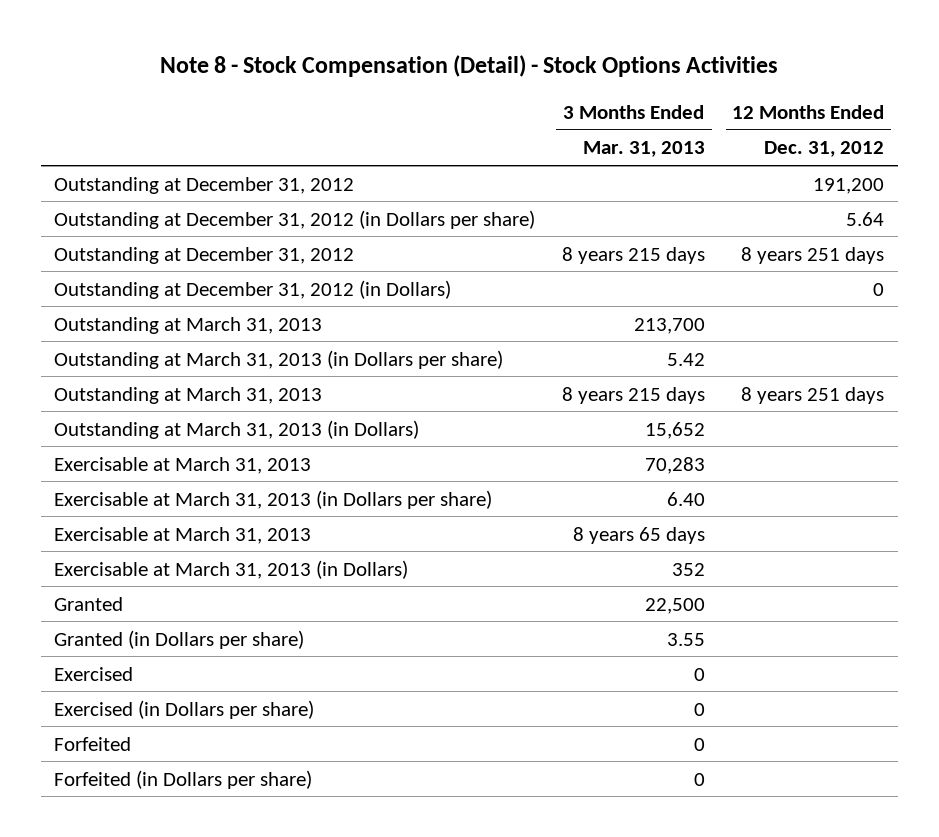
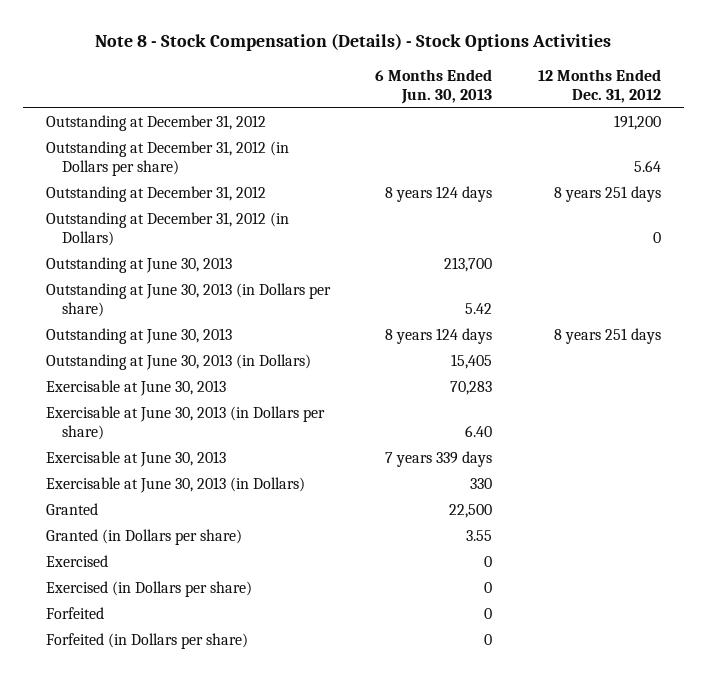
- Note 8 - Stock Compensation (Detail) - Stock Options Activities
+ Note 8 - Stock Compensation (Details) - Stock Options Activities
- | 3 Months Ended Mar. 31, 2013 | 12 Months Ended Dec. 31, 2012
+ | 6 Months Ended Jun. 30, 2013 | 12 Months Ended Dec. 31, 2012
- Outstanding at March 31, 2013 | 213,700 |
- Outstanding at March 31, 2013 (in Dollars per share) | 5.42 |
- Outstanding at March 31, 2013 | 8 years 215 days | 8 years 251 days
- Outstanding at March 31, 2013 (in Dollars) | 15,652 |
- Exercisable at March 31, 2013 | 70,283 |
- Exercisable at March 31, 2013 (in Dollars per share) | 6.40 |
- Exercisable at March 31, 2013 | 8 years 65 days |
- Exercisable at March 31, 2013 (in Dollars) | 352 |
+ Outstanding at June 30, 2013 | 213,700 |
+ Outstanding at June 30, 2013 (in Dollars per share) | 5.42 |
+ Outstanding at June 30, 2013 | 8 years 124 days | 8 years 251 days
+ Outstanding at June 30, 2013 (in Dollars) | 15,405 |
+ Exercisable at June 30, 2013 | 70,283 |
+ Exercisable at June 30, 2013 (in Dollars per share) | 6.40 |
+ Exercisable at June 30, 2013 | 7 years 339 days |
+ Exercisable at June 30, 2013 (in Dollars) | 330 |

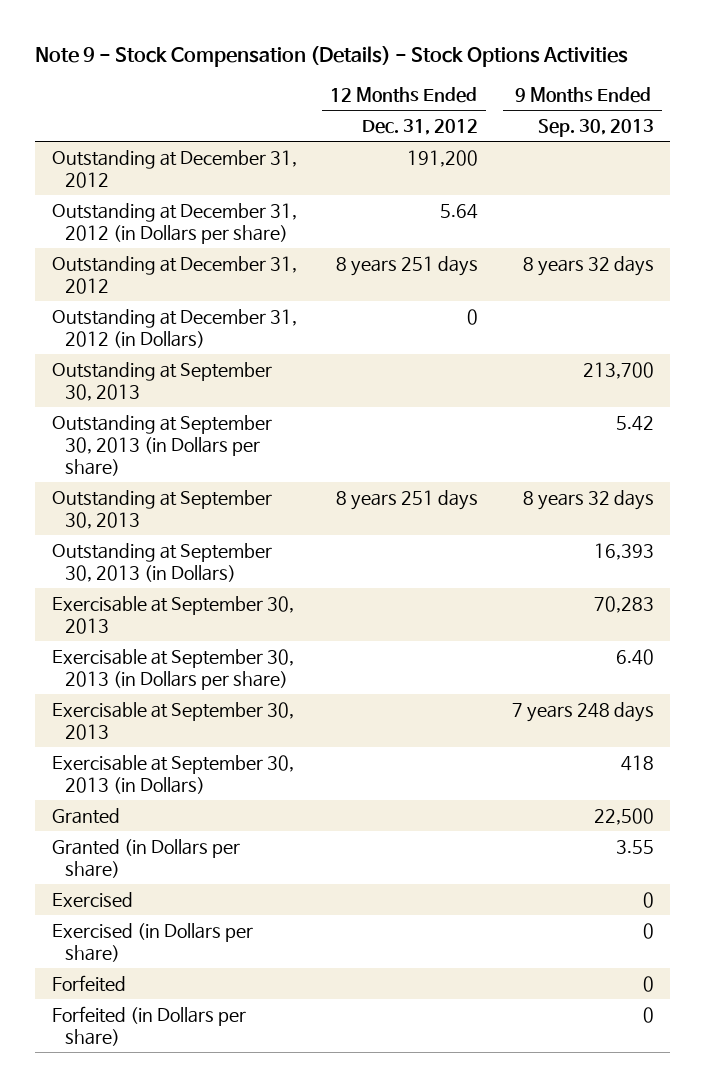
- Note 8 - Stock Compensation (Details) - Stock Options Activities
+ Note 9 - Stock Compensation (Details) - Stock Options Activities
- | 6 Months Ended Jun. 30, 2013 | 12 Months Ended Dec. 31, 2012
+ | 12 Months Ended Dec. 31, 2012 | 9 Months Ended Sep. 30, 2013
- Outstanding at June 30, 2013 | 213,700 |
- Outstanding at June 30, 2013 (in Dollars per share) | 5.42 |
- Outstanding at June 30, 2013 | 8 years 124 days | 8 years 251 days
- Outstanding at June 30, 2013 (in Dollars) | 15,405 |
- Exercisable at June 30, 2013 | 70,283 |
- Exercisable at June 30, 2013 (in Dollars per share) | 6.40 |
- Exercisable at June 30, 2013 | 7 years 339 days |
- Exercisable at June 30, 2013 (in Dollars) | 330 |
+ Outstanding at September 30, 2013 | | 213,700
+ Outstanding at September 30, 2013 (in Dollars per share) | | 5.42
+ Outstanding at September 30, 2013 | 8 years 251 days | 8 years 32 days
+ Outstanding at September 30, 2013 (in Dollars) | | 16,393
+ Exercisable at September 30, 2013 | | 70,283
+ Exercisable at September 30, 2013 (in Dollars per share) | | 6.40
+ Exercisable at September 30, 2013 | | 7 years 248 days
+ Exercisable at September 30, 2013 (in Dollars) | | 418

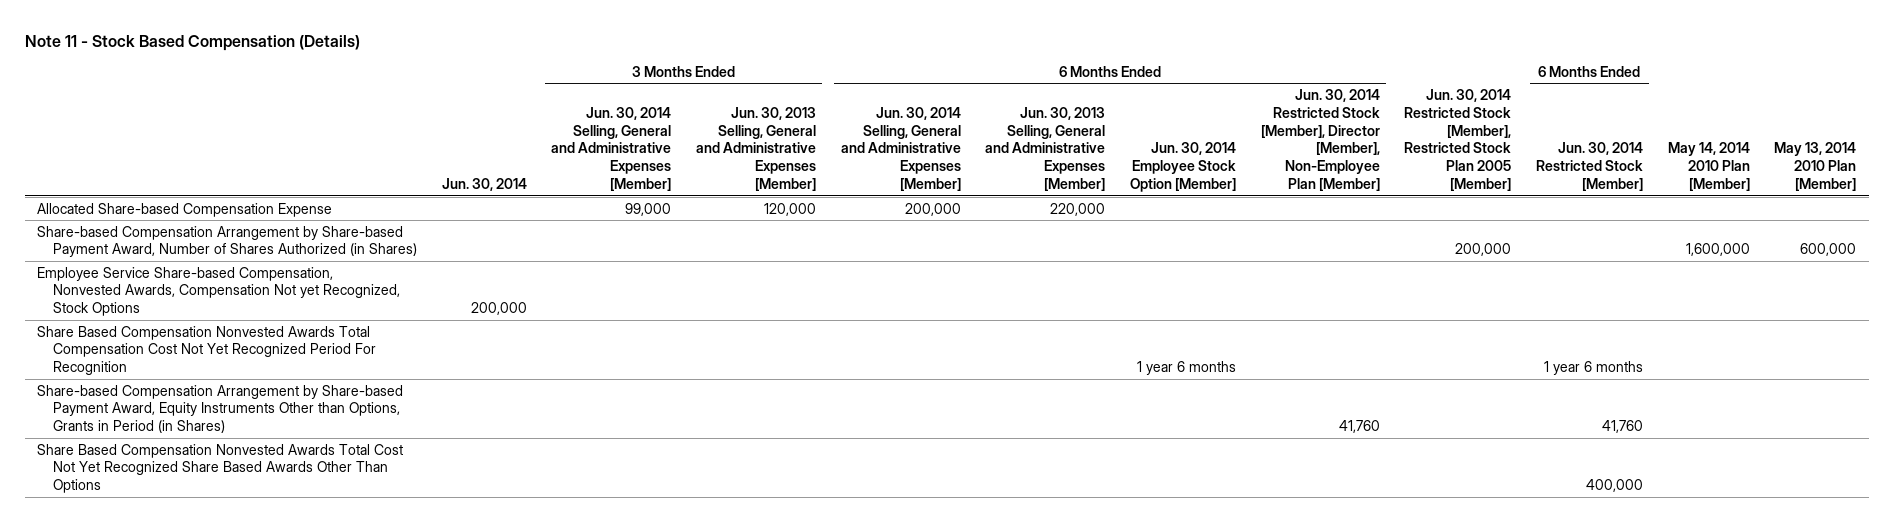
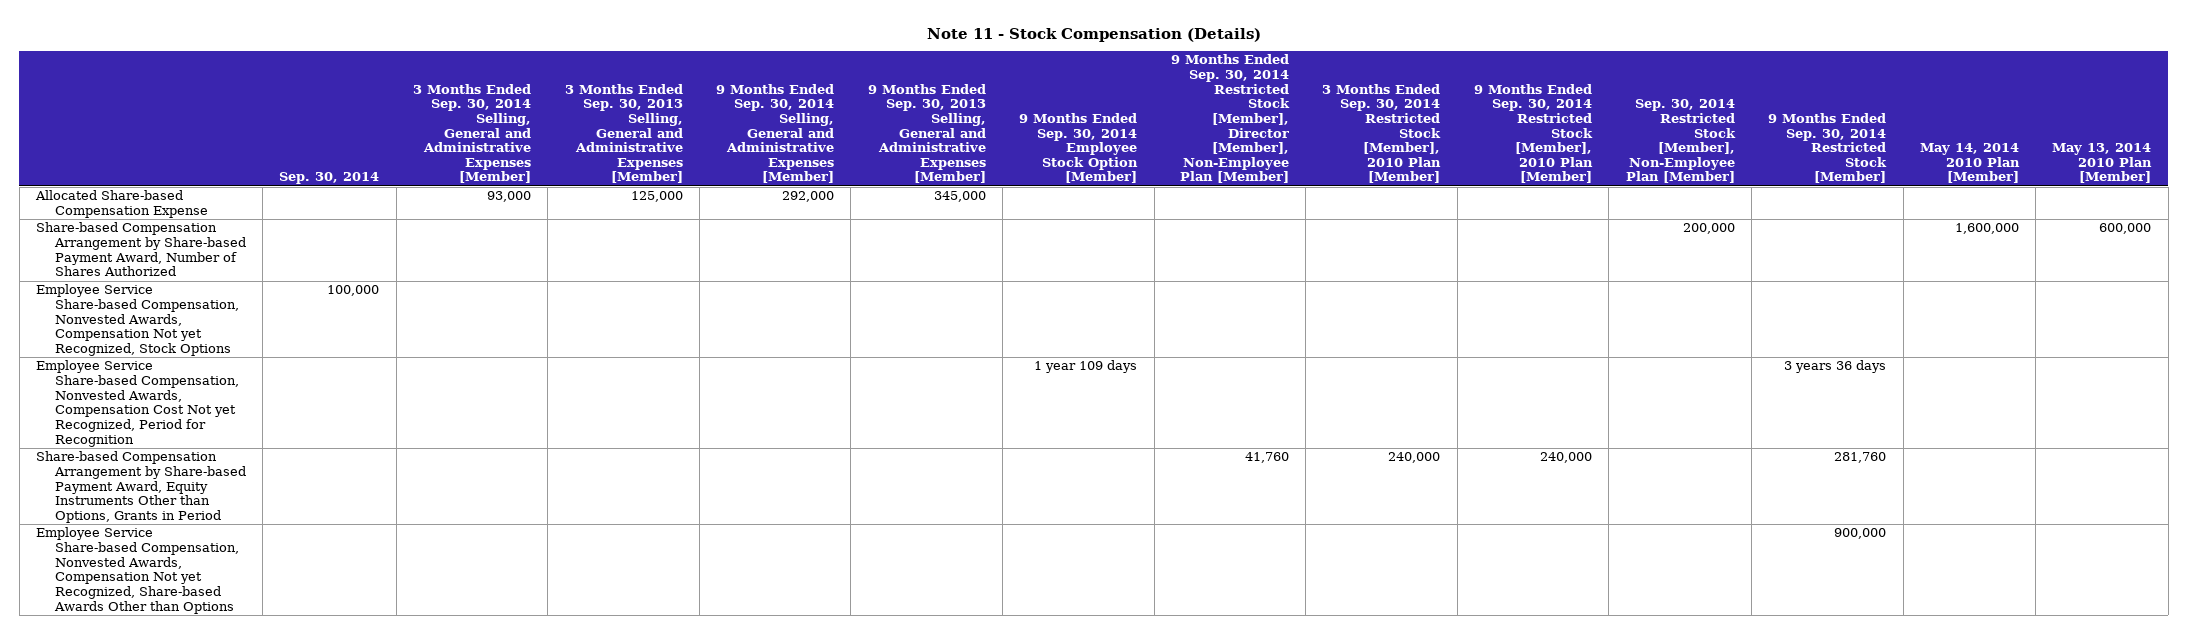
- Note 11 - Stock Based Compensation (Details)
+ Note 11 - Stock Compensation (Details)
- | Jun. 30, 2014 | 3 Months Ended Jun. 30, 2014 Selling, General and Administrative Expenses [Member] | 3 Months Ended Jun. 30, 2013 Selling, General and Administrative Expenses [Member] | 6 Months Ended Jun. 30, 2014 Selling, General and Administrative Expenses [Member] | 6 Months Ended Jun. 30, 2013 Selling, General and Administrative Expenses [Member] | 6 Months Ended Jun. 30, 2014 Employee Stock Option [Member] | 6 Months Ended Jun. 30, 2014 Restricted Stock [Member], Director [Member], Non-Employee Plan [Member] | Jun. 30, 2014 Restricted Stock [Member], Restricted Stock Plan 2005 [Member] | 6 Months Ended Jun. 30, 2014 Restricted Stock [Member] | May 14, 2014 2010 Plan [Member] | May 13, 2014 2010 Plan [Member]
+ | Sep. 30, 2014 | 3 Months Ended Sep. 30, 2014 Selling, General and Administrative Expenses [Member] | 3 Months Ended Sep. 30, 2013 Selling, General and Administrative Expenses [Member] | 9 Months Ended Sep. 30, 2014 Selling, General and Administrative Expenses [Member] | 9 Months Ended Sep. 30, 2013 Selling, General and Administrative Expenses [Member] | 9 Months Ended Sep. 30, 2014 Employee Stock Option [Member] | 9 Months Ended Sep. 30, 2014 Restricted Stock [Member], Director [Member], Non-Employee Plan [Member] | 3 Months Ended Sep. 30, 2014 Restricted Stock [Member], 2010 Plan [Member] | 9 Months Ended Sep. 30, 2014 Restricted Stock [Member], 2010 Plan [Member] | Sep. 30, 2014 Restricted Stock [Member], Non-Employee Plan [Member] | 9 Months Ended Sep. 30, 2014 Restricted Stock [Member] | May 14, 2014 2010 Plan [Member] | May 13, 2014 2010 Plan [Member]
- Share-based Compensation Arrangement by Share-based Payment Award, Number of Shares Authorized (in Shares) | | | | | | | | 200,000 | | 1,600,000 | 600,000
+ Share-based Compensation Arrangement by Share-based Payment Award, Number of Shares Authorized | | | | | | | | | | 200,000 | | 1,600,000 | 600,000
- Share Based Compensation Nonvested Awards Total Compensation Cost Not Yet Recognized Period For Recognition | | | | | | 1 year 6 months | | | 1 year 6 months | |
- Share-based Compensation Arrangement by Share-based Payment Award, Equity Instruments Other than Options, Grants in Period (in Shares) | | | | | | | 41,760 | | 41,760 | |
- Share Based Compensation Nonvested Awards Total Cost Not Yet Recognized Share Based Awards Other Than Options | | | | | | | | | 400,000 | |
+ Employee Service Share-based Compensation, Nonvested Awards, Compensation Cost Not yet Recognized, Period for Recognition | | | | | | 1 year 109 days | | | | | 3 years 36 days | |
+ Share-based Compensation Arrangement by Share-based Payment Award, Equity Instruments Other than Options, Grants in Period | | | | | | | 41,760 | 240,000 | 240,000 | | 281,760 | |
+ Employee Service Share-based Compensation, Nonvested Awards, Compensation Not yet Recognized, Share-based Awards Other than Options | | | | | | | | | | | 900,000 | |

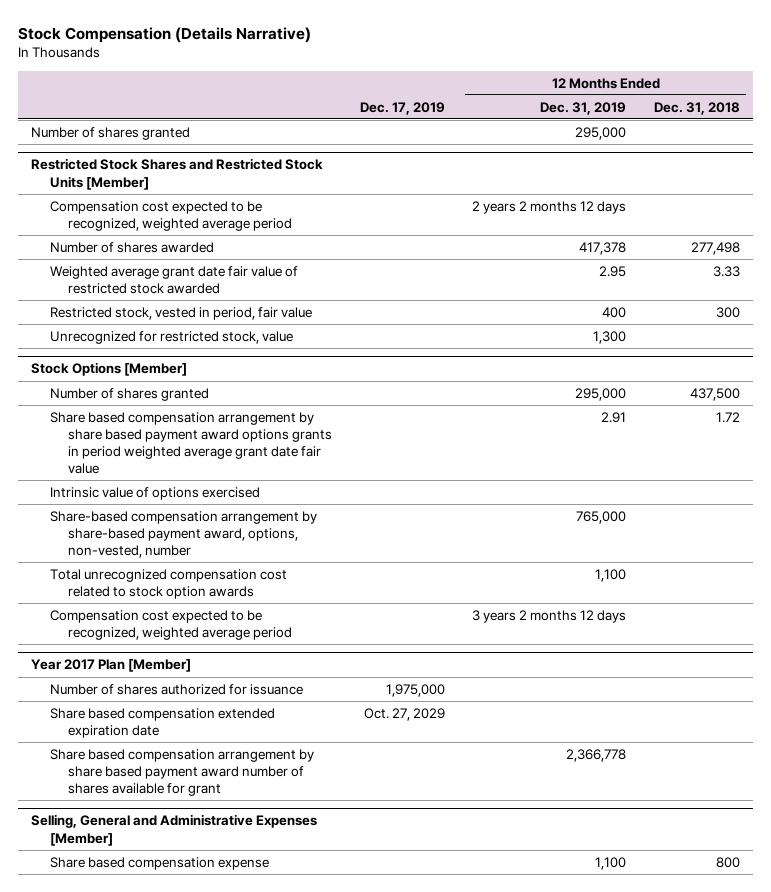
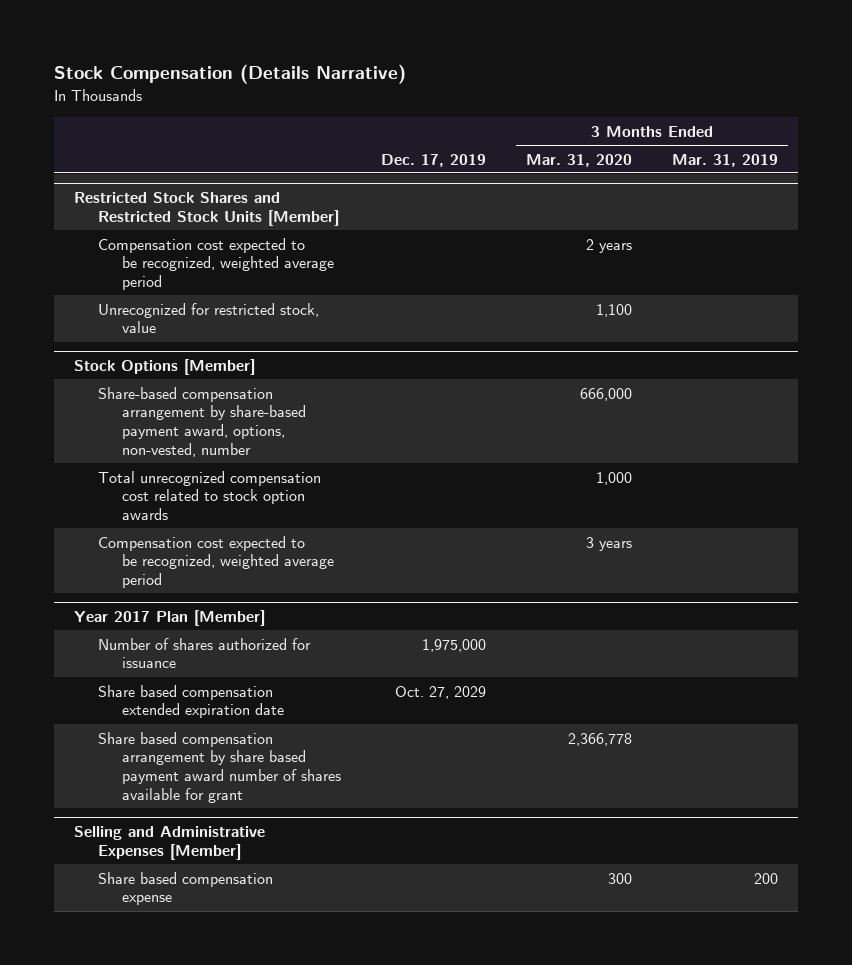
- | Dec. 17, 2019 | 12 Months Ended Dec. 31, 2019 | 12 Months Ended Dec. 31, 2018
+ | Dec. 17, 2019 | 3 Months Ended Mar. 31, 2020 | 3 Months Ended Mar. 31, 2019
- Number of shares granted | | 295,000 |
@ Restricted Stock Shares and Restricted Stock Units [Member]
- Number of shares awarded | | 417,378 | 277,498
- Weighted average grant date fair value of restricted stock awarded | | 2.95 | 3.33
- Restricted stock, vested in period, fair value | | 400 | 300
@ Stock Options [Member]
- Number of shares granted | | 295,000 | 437,500
- Share based compensation arrangement by share based payment award options grants in period weighted average grant date fair value | | 2.91 | 1.72
- Intrinsic value of options exercised
- Selling, General and Administrative Expenses [Member]
+ Selling and Administrative Expenses [Member]

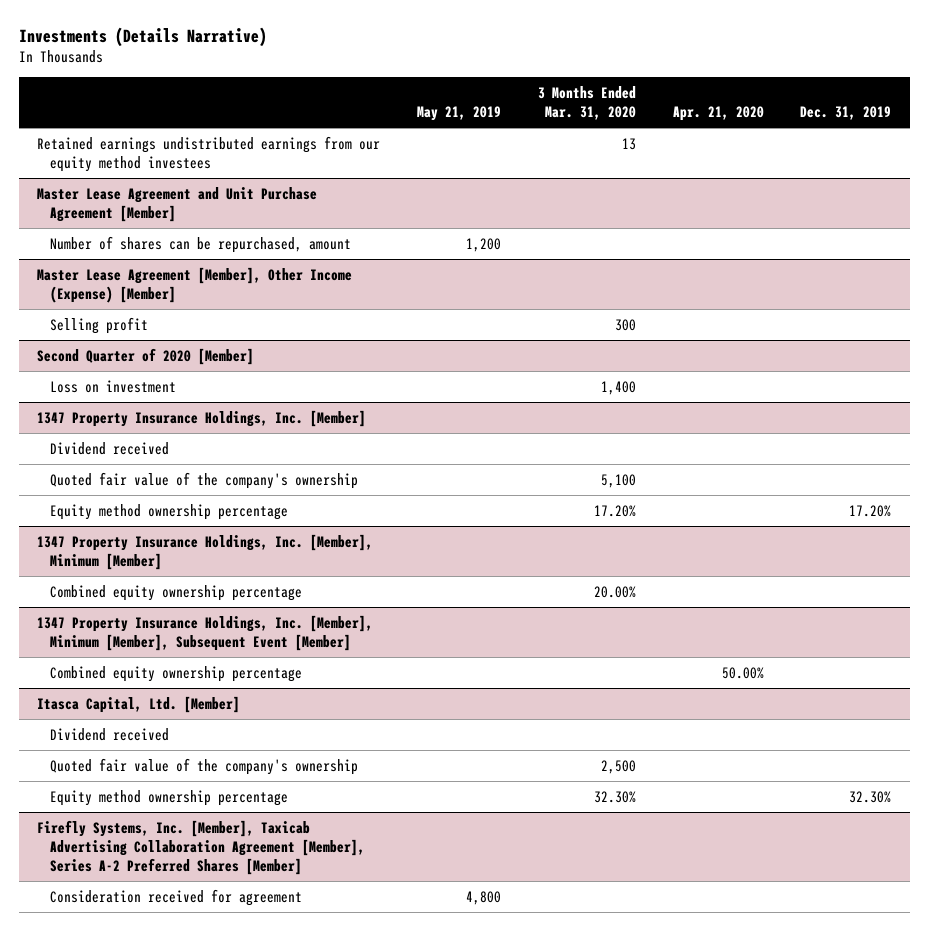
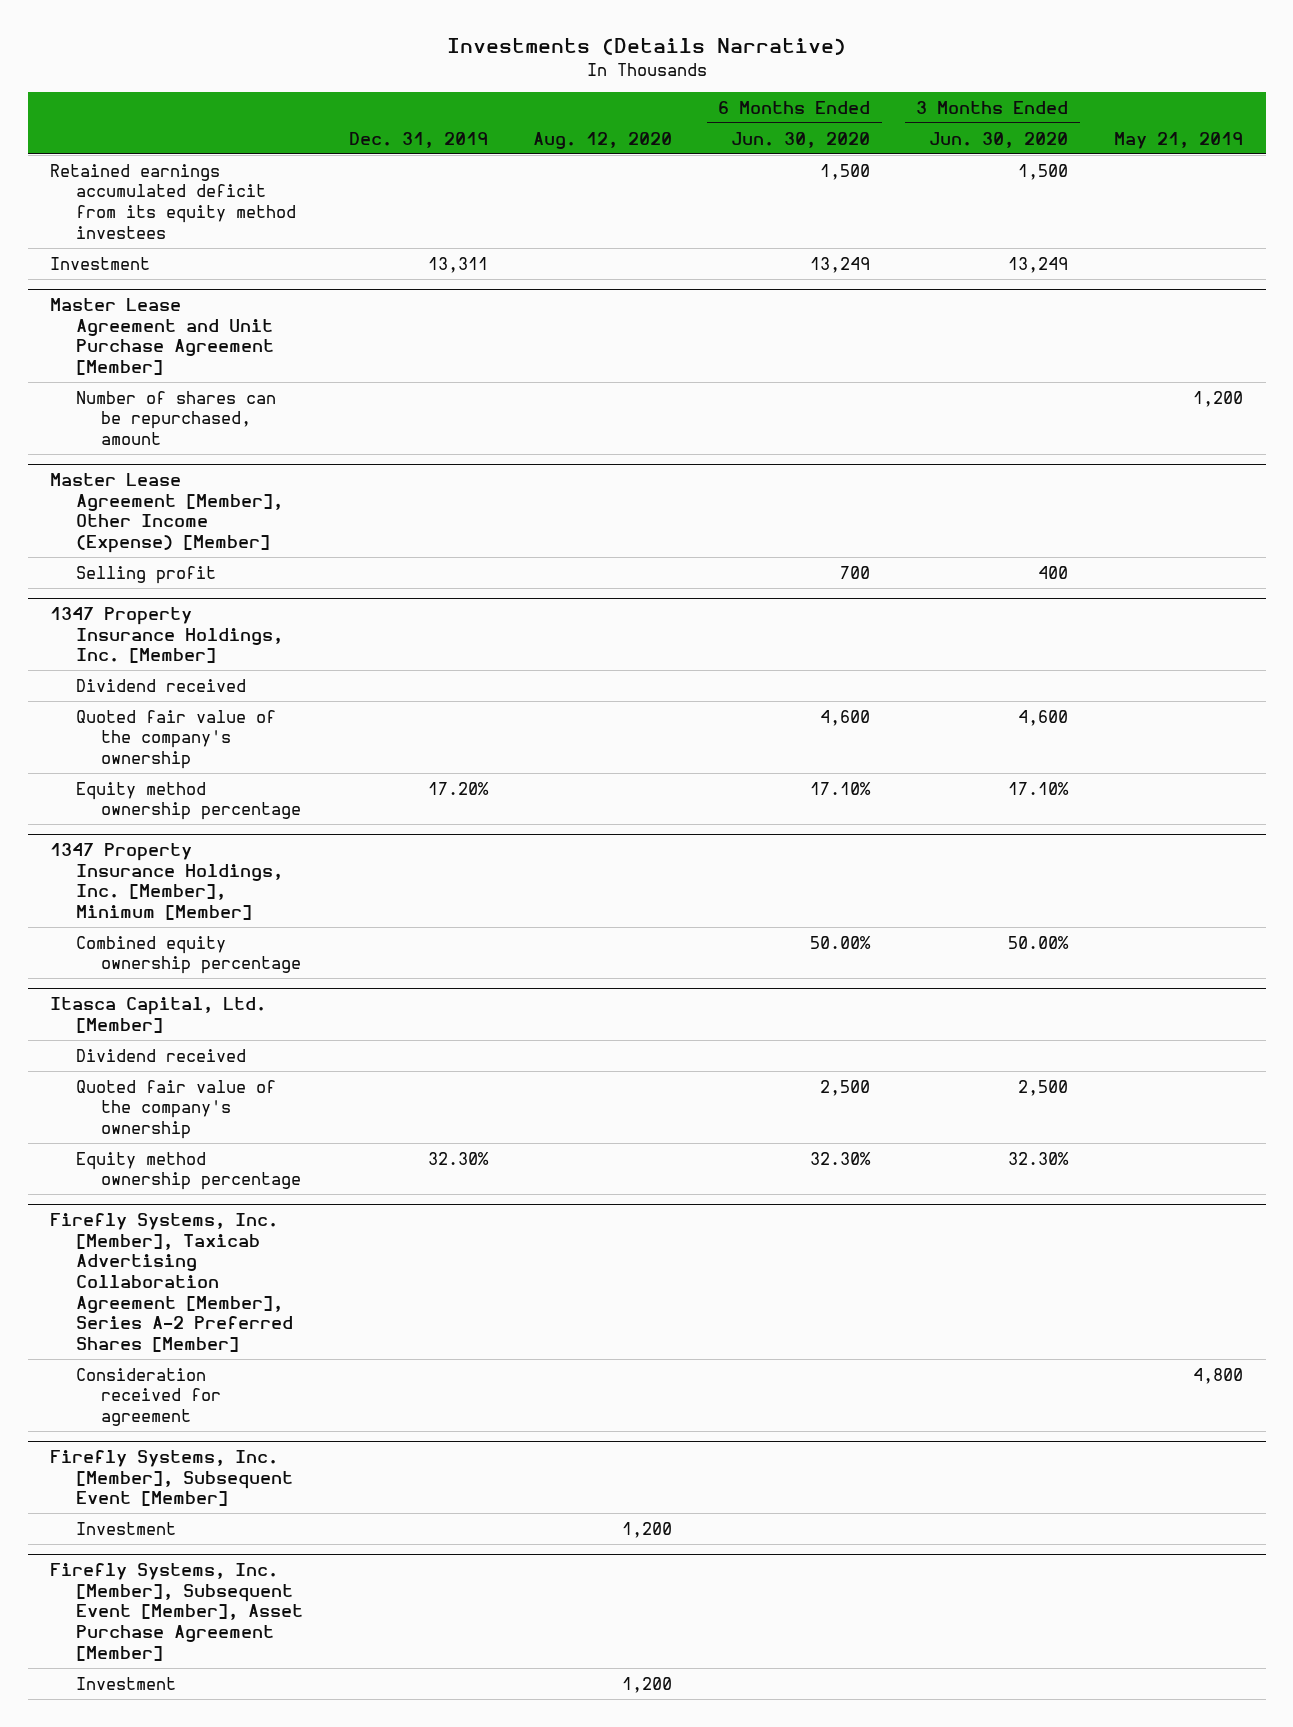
- | May 21, 2019 | 3 Months Ended Mar. 31, 2020 | Apr. 21, 2020 | Dec. 31, 2019
+ | Dec. 31, 2019 | Aug. 12, 2020 | 6 Months Ended Jun. 30, 2020 | 3 Months Ended Jun. 30, 2020 | May 21, 2019
- Retained earnings undistributed earnings from our equity method investees | | 13 | |
+ Retained earnings accumulated deficit from its equity method investees | | | 1,500 | 1,500 |
+ Investment | 13,311 | | 13,249 | 13,249 |
- Second Quarter of 2020 [Member]
- Loss on investment | | 1,400 | |
- 1347 Property Insurance Holdings, Inc. [Member], Minimum [Member], Subsequent Event [Member]
- Combined equity ownership percentage | | | 50.00% |
+ Firefly Systems, Inc. [Member], Subsequent Event [Member]
+ Investment | | 1,200 | | |
+ Firefly Systems, Inc. [Member], Subsequent Event [Member], Asset Purchase Agreement [Member]
+ Investment | | 1,200 | | |

